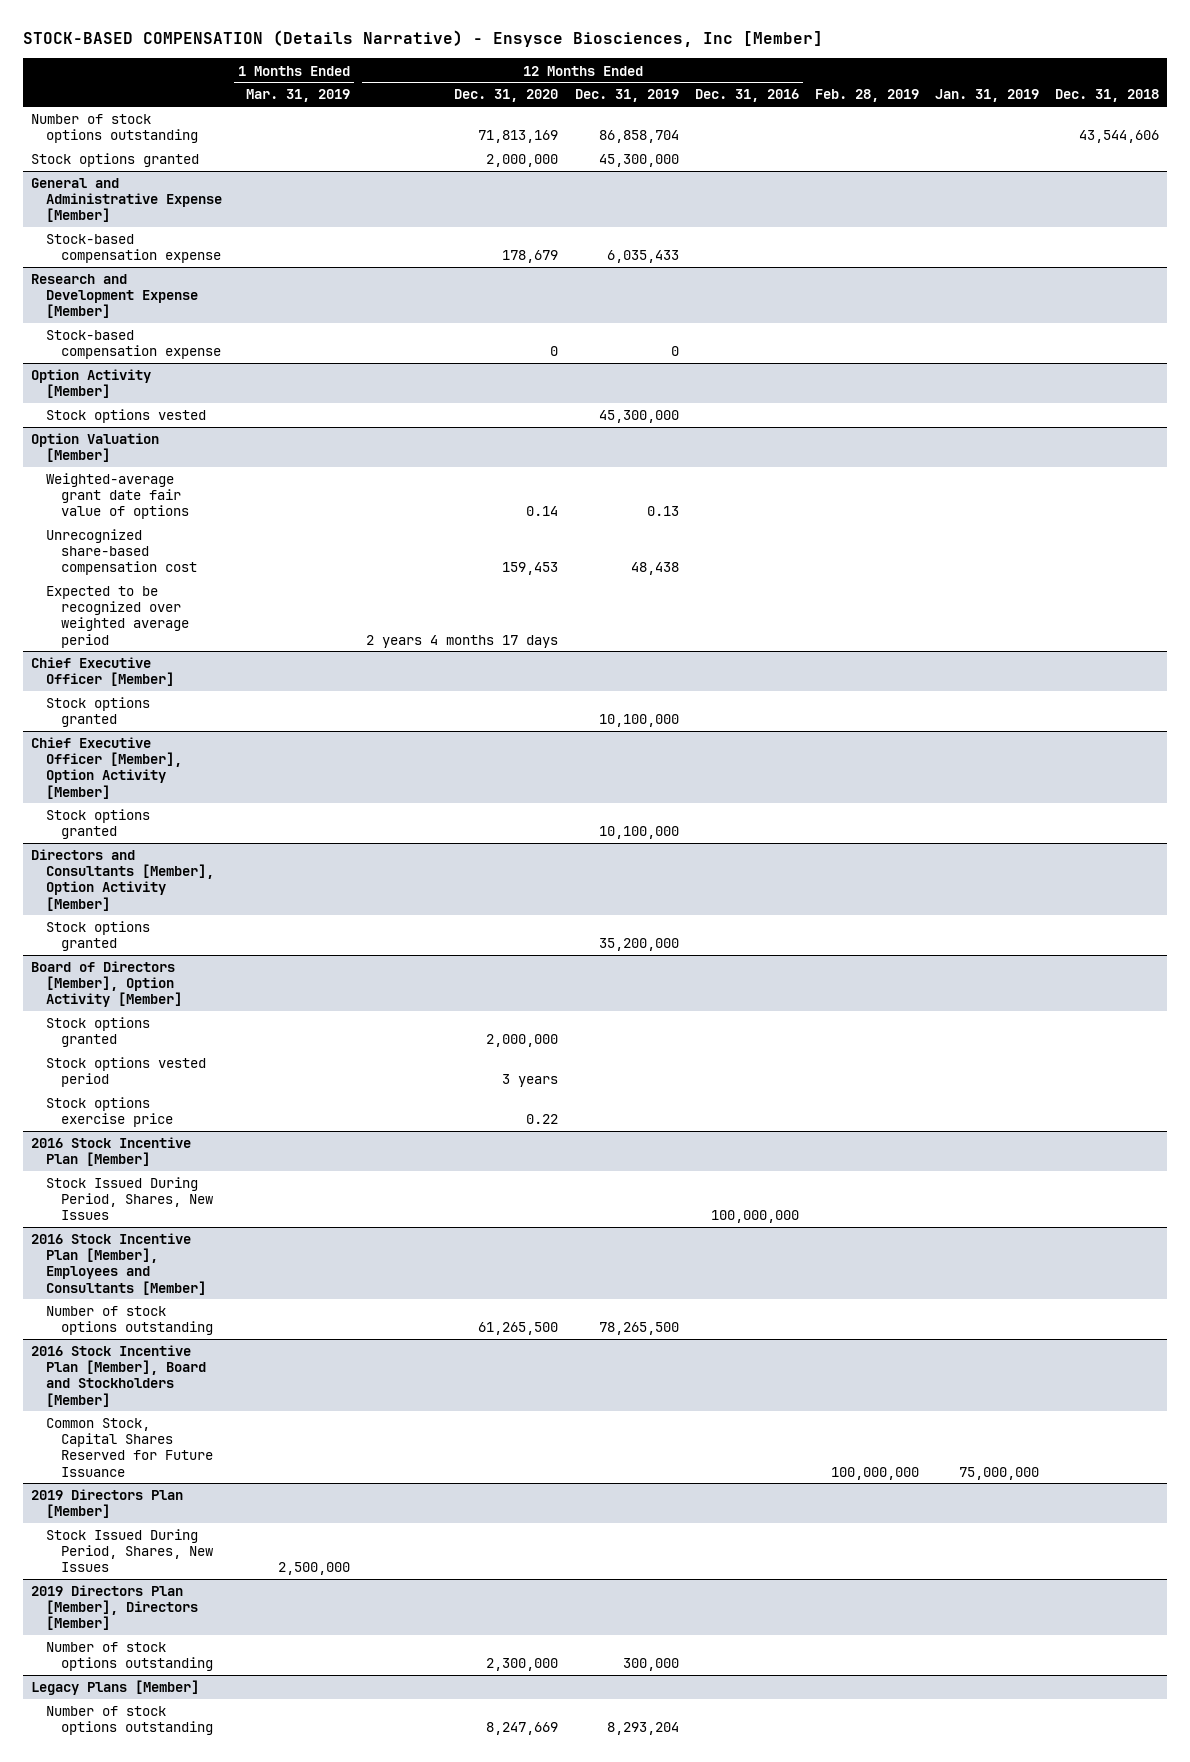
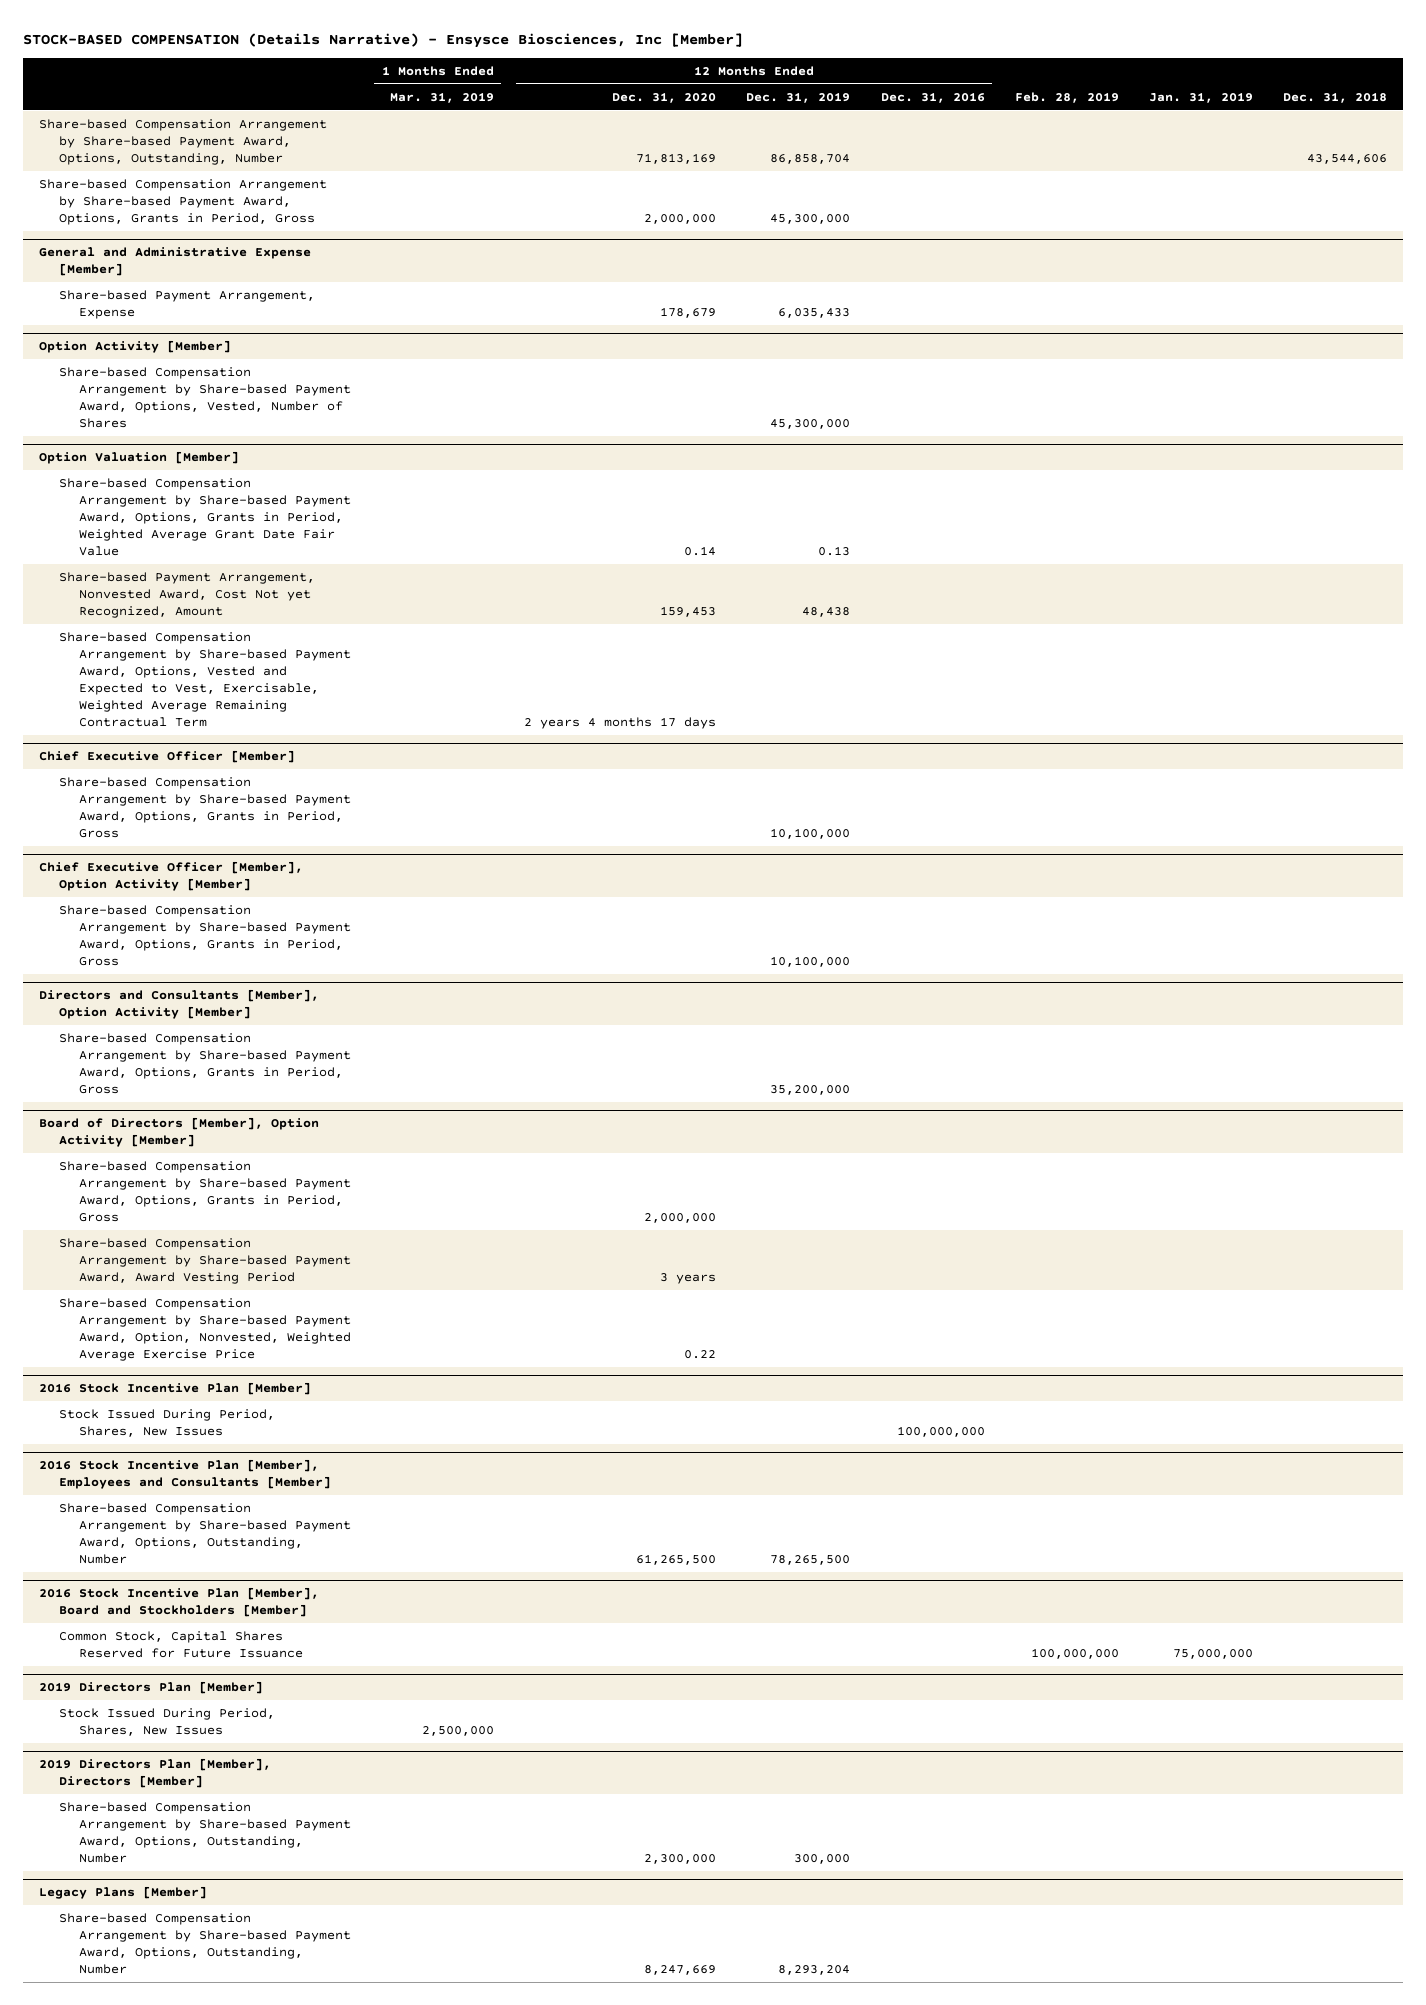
- Number of stock options outstanding | | 71,813,169 | 86,858,704 | | | | 43,544,606
- Stock options granted | | 2,000,000 | 45,300,000 | | | |
+ Share-based Compensation Arrangement by Share-based Payment Award, Options, Outstanding, Number | | 71,813,169 | 86,858,704 | | | | 43,544,606
+ Share-based Compensation Arrangement by Share-based Payment Award, Options, Grants in Period, Gross | | 2,000,000 | 45,300,000 | | | |
@ General and Administrative Expense [Member]
- Stock-based compensation expense | | 178,679 | 6,035,433 | | | |
- Research and Development Expense [Member]
- Stock-based compensation expense | | 0 | 0 | | | |
@ General and Administrative Expense [Member]
+ Share-based Payment Arrangement, Expense | | 178,679 | 6,035,433 | | | |
@ Option Activity [Member]
- Stock options vested | | | 45,300,000 | | | |
+ Share-based Compensation Arrangement by Share-based Payment Award, Options, Vested, Number of Shares | | | 45,300,000 | | | |
@ Option Valuation [Member]
- Weighted-average grant date fair value of options | | 0.14 | 0.13 | | | |
- Unrecognized share-based compensation cost | | 159,453 | 48,438 | | | |
- Expected to be recognized over weighted average period | | 2 years 4 months 17 days | | | | |
+ Share-based Compensation Arrangement by Share-based Payment Award, Options, Grants in Period, Weighted Average Grant Date Fair Value | | 0.14 | 0.13 | | | |
+ Share-based Payment Arrangement, Nonvested Award, Cost Not yet Recognized, Amount | | 159,453 | 48,438 | | | |
+ Share-based Compensation Arrangement by Share-based Payment Award, Options, Vested and Expected to Vest, Exercisable, Weighted Average Remaining Contractual Term | | 2 years 4 months 17 days | | | | |
@ Chief Executive Officer [Member]
- Stock options granted | | | 10,100,000 | | | |
+ Share-based Compensation Arrangement by Share-based Payment Award, Options, Grants in Period, Gross | | | 10,100,000 | | | |
@ Chief Executive Officer [Member], Option Activity [Member]
- Stock options granted | | | 10,100,000 | | | |
+ Share-based Compensation Arrangement by Share-based Payment Award, Options, Grants in Period, Gross | | | 10,100,000 | | | |
@ Directors and Consultants [Member], Option Activity [Member]
- Stock options granted | | | 35,200,000 | | | |
+ Share-based Compensation Arrangement by Share-based Payment Award, Options, Grants in Period, Gross | | | 35,200,000 | | | |
@ Board of Directors [Member], Option Activity [Member]
- Stock options granted | | 2,000,000 | | | | |
- Stock options vested period | | 3 years | | | | |
- Stock options exercise price | | 0.22 | | | | |
+ Share-based Compensation Arrangement by Share-based Payment Award, Options, Grants in Period, Gross | | 2,000,000 | | | | |
+ Share-based Compensation Arrangement by Share-based Payment Award, Award Vesting Period | | 3 years | | | | |
+ Share-based Compensation Arrangement by Share-based Payment Award, Option, Nonvested, Weighted Average Exercise Price | | 0.22 | | | | |
@ 2016 Stock Incentive Plan [Member], Employees and Consultants [Member]
- Number of stock options outstanding | | 61,265,500 | 78,265,500 | | | |
+ Share-based Compensation Arrangement by Share-based Payment Award, Options, Outstanding, Number | | 61,265,500 | 78,265,500 | | | |
@ 2019 Directors Plan [Member], Directors [Member]
- Number of stock options outstanding | | 2,300,000 | 300,000 | | | |
+ Share-based Compensation Arrangement by Share-based Payment Award, Options, Outstanding, Number | | 2,300,000 | 300,000 | | | |
@ Legacy Plans [Member]
- Number of stock options outstanding | | 8,247,669 | 8,293,204 | | | |
+ Share-based Compensation Arrangement by Share-based Payment Award, Options, Outstanding, Number | | 8,247,669 | 8,293,204 | | | |

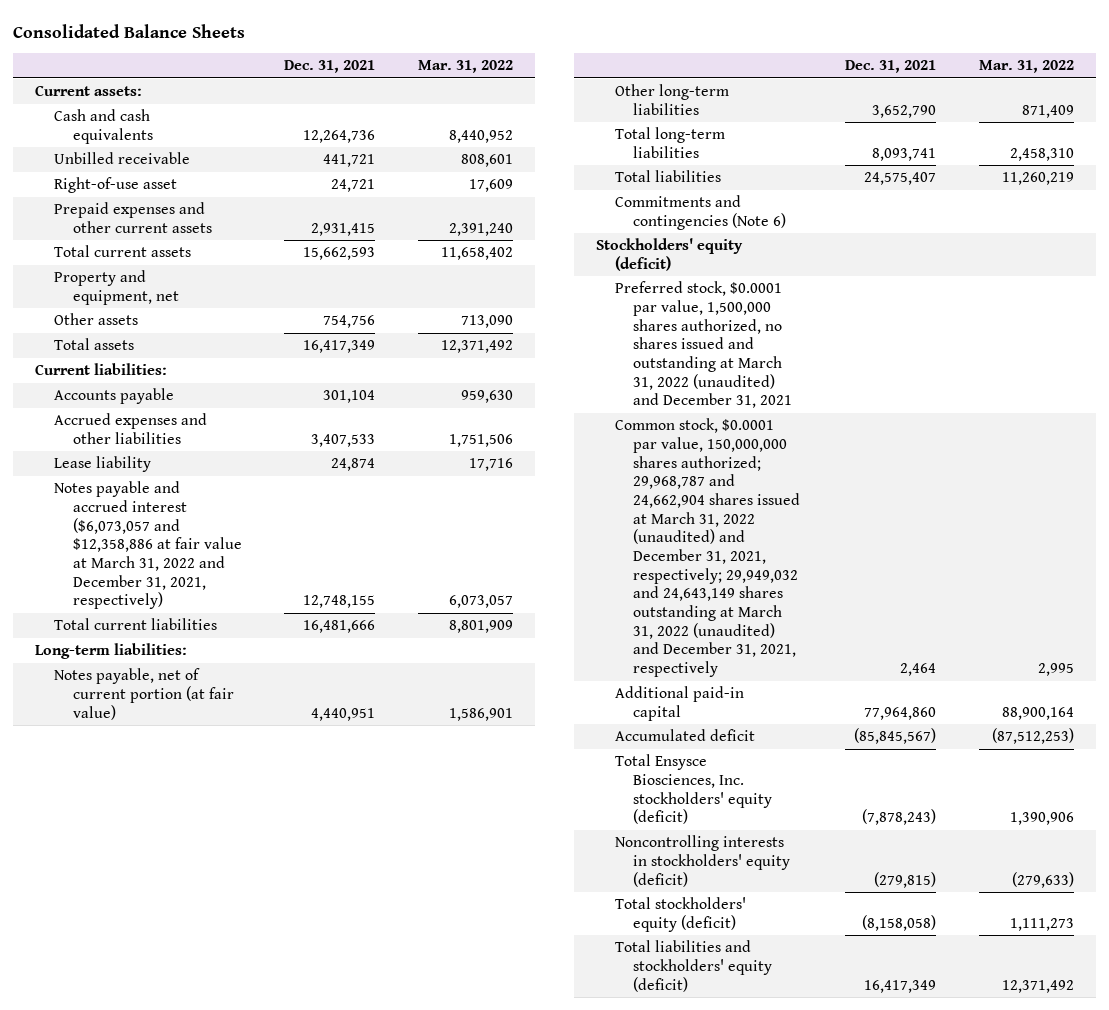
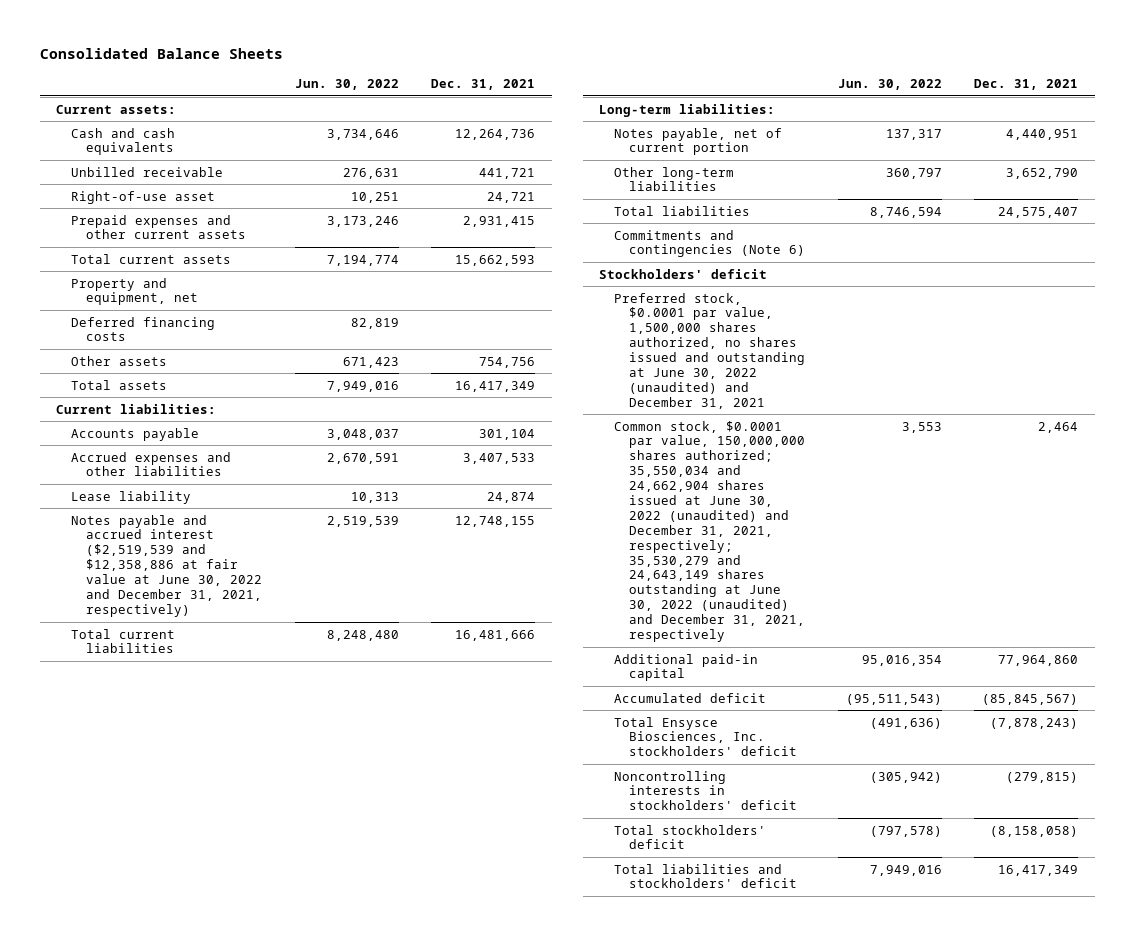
- | Dec. 31, 2021 | Mar. 31, 2022
+ | Jun. 30, 2022 | Dec. 31, 2021
+ Deferred financing costs | 82,819 |
- Notes payable and accrued interest ($6,073,057 and $12,358,886 at fair value at March 31, 2022 and December 31, 2021, respectively) | 12,748,155 | 6,073,057
+ Notes payable and accrued interest ($2,519,539 and $12,358,886 at fair value at June 30, 2022 and December 31, 2021, respectively) | 2,519,539 | 12,748,155
- Notes payable, net of current portion (at fair value) | 4,440,951 | 1,586,901
+ Notes payable, net of current portion | 137,317 | 4,440,951
- Total long-term liabilities | 8,093,741 | 2,458,310
- Stockholders' equity (deficit)
- Preferred stock, $0.0001 par value, 1,500,000 shares authorized, no shares issued and outstanding at March 31, 2022 (unaudited) and December 31, 2021
- Common stock, $0.0001 par value, 150,000,000 shares authorized; 29,968,787 and 24,662,904 shares issued at March 31, 2022 (unaudited) and December 31, 2021, respectively; 29,949,032 and 24,643,149 shares outstanding at March 31, 2022 (unaudited) and December 31, 2021, respectively | 2,464 | 2,995
+ Stockholders' deficit
+ Preferred stock, $0.0001 par value, 1,500,000 shares authorized, no shares issued and outstanding at June 30, 2022 (unaudited) and December 31, 2021
+ Common stock, $0.0001 par value, 150,000,000 shares authorized; 35,550,034 and 24,662,904 shares issued at June 30, 2022 (unaudited) and December 31, 2021, respectively; 35,530,279 and 24,643,149 shares outstanding at June 30, 2022 (unaudited) and December 31, 2021, respectively | 3,553 | 2,464
- Total Ensysce Biosciences, Inc. stockholders' equity (deficit) | (7,878,243) | 1,390,906
- Noncontrolling interests in stockholders' equity (deficit) | (279,815) | (279,633)
- Total stockholders' equity (deficit) | (8,158,058) | 1,111,273
- Total liabilities and stockholders' equity (deficit) | 16,417,349 | 12,371,492
+ Total Ensysce Biosciences, Inc. stockholders' deficit | (491,636) | (7,878,243)
+ Noncontrolling interests in stockholders' deficit | (305,942) | (279,815)
+ Total stockholders' deficit | (797,578) | (8,158,058)
+ Total liabilities and stockholders' deficit | 7,949,016 | 16,417,349

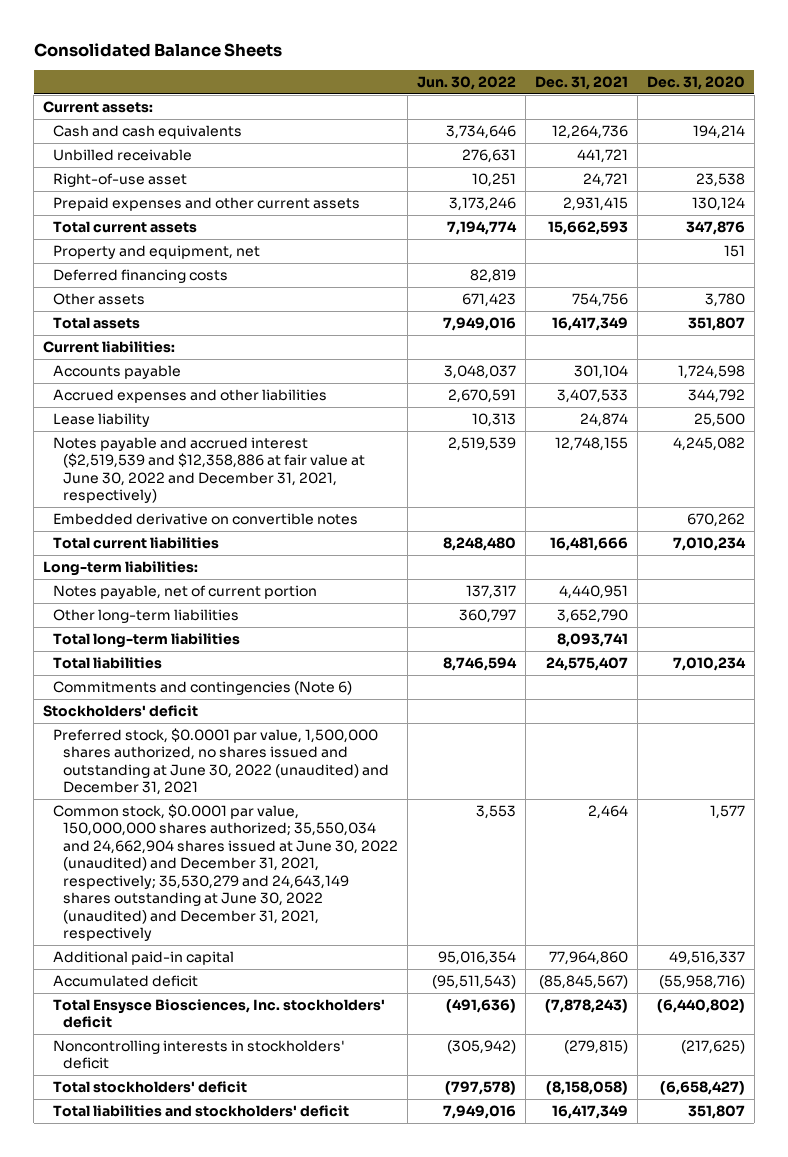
- | Jun. 30, 2022 | Dec. 31, 2021
+ | Jun. 30, 2022 | Dec. 31, 2021 | Dec. 31, 2020
+ Embedded derivative on convertible notes | | | 670,262
+ Total long-term liabilities | | 8,093,741 |

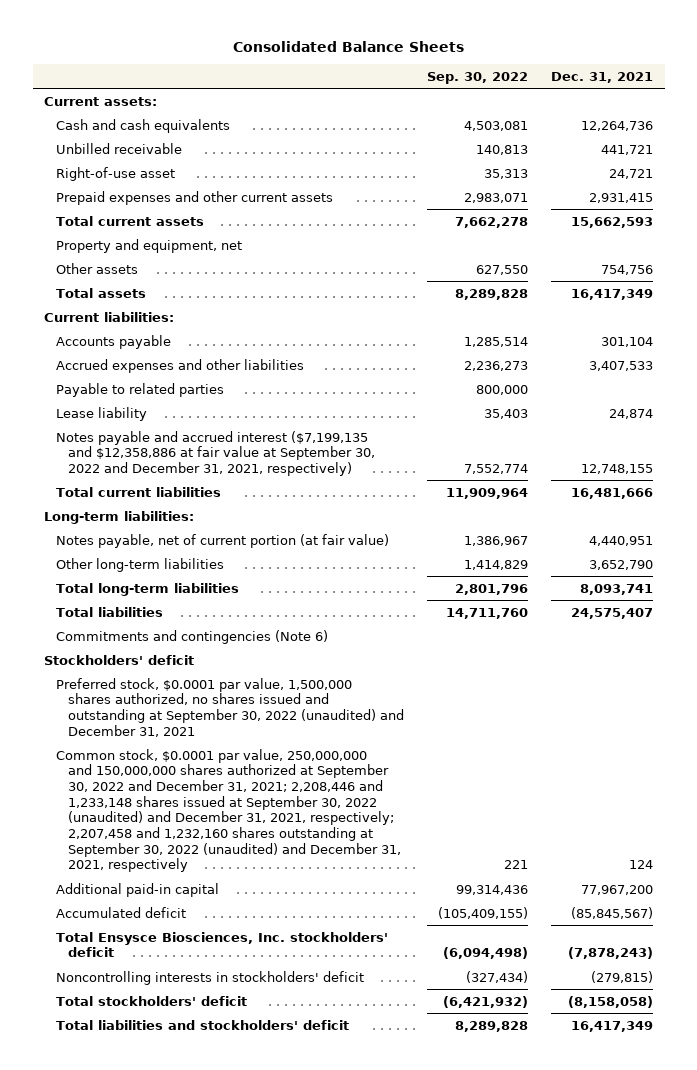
- | Jun. 30, 2022 | Dec. 31, 2021 | Dec. 31, 2020
+ | Sep. 30, 2022 | Dec. 31, 2021
- Deferred financing costs | 82,819 | |
+ Payable to related parties | 800,000 |
- Notes payable and accrued interest ($2,519,539 and $12,358,886 at fair value at June 30, 2022 and December 31, 2021, respectively) | 2,519,539 | 12,748,155 | 4,245,082
- Embedded derivative on convertible notes | | | 670,262
+ Notes payable and accrued interest ($7,199,135 and $12,358,886 at fair value at September 30, 2022 and December 31, 2021, respectively) | 7,552,774 | 12,748,155
- Notes payable, net of current portion | 137,317 | 4,440,951 |
+ Notes payable, net of current portion (at fair value) | 1,386,967 | 4,440,951
- Preferred stock, $0.0001 par value, 1,500,000 shares authorized, no shares issued and outstanding at June 30, 2022 (unaudited) and December 31, 2021
- Common stock, $0.0001 par value, 150,000,000 shares authorized; 35,550,034 and 24,662,904 shares issued at June 30, 2022 (unaudited) and December 31, 2021, respectively; 35,530,279 and 24,643,149 shares outstanding at June 30, 2022 (unaudited) and December 31, 2021, respectively | 3,553 | 2,464 | 1,577
- Additional paid-in capital | 95,016,354 | 77,964,860 | 49,516,337
+ Preferred stock, $0.0001 par value, 1,500,000 shares authorized, no shares issued and outstanding at September 30, 2022 (unaudited) and December 31, 2021
+ Common stock, $0.0001 par value, 250,000,000 and 150,000,000 shares authorized at September 30, 2022 and December 31, 2021; 2,208,446 and 1,233,148 shares issued at September 30, 2022 (unaudited) and December 31, 2021, respectively; 2,207,458 and 1,232,160 shares outstanding at September 30, 2022 (unaudited) and December 31, 2021, respectively | 221 | 124
+ Additional paid-in capital | 99,314,436 | 77,967,200

